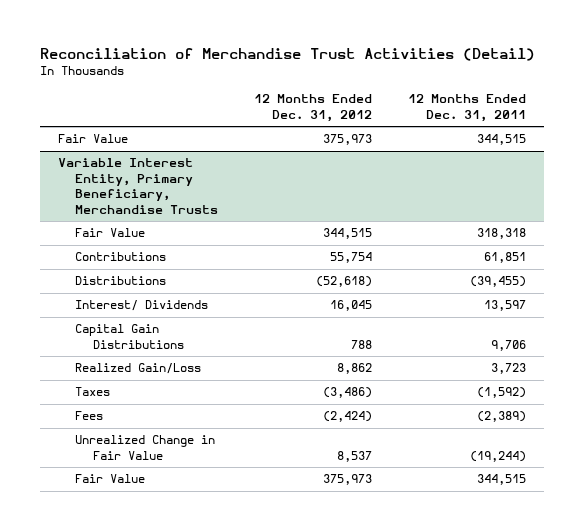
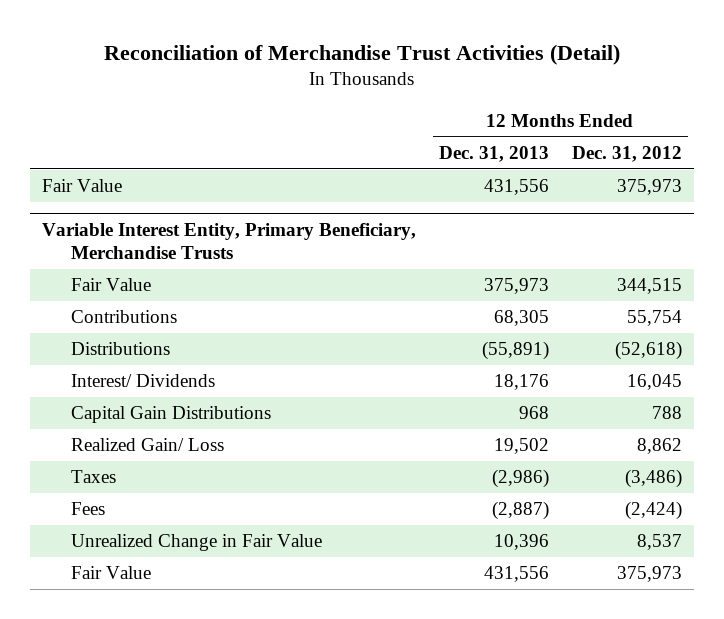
- | 12 Months Ended Dec. 31, 2012 | 12 Months Ended Dec. 31, 2011
+ | 12 Months Ended Dec. 31, 2013 | 12 Months Ended Dec. 31, 2012
@ Variable Interest Entity, Primary Beneficiary, Merchandise Trusts
- Realized Gain/Loss | 8,862 | 3,723
+ Realized Gain/ Loss | 19,502 | 8,862

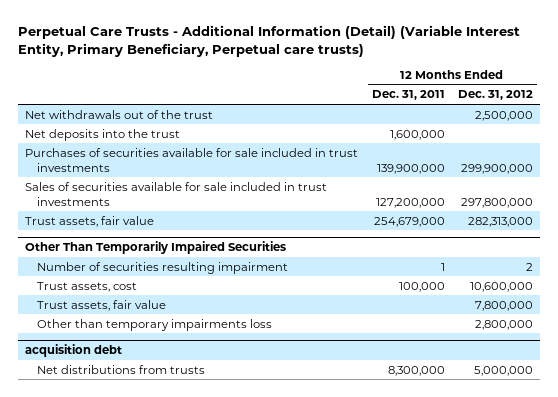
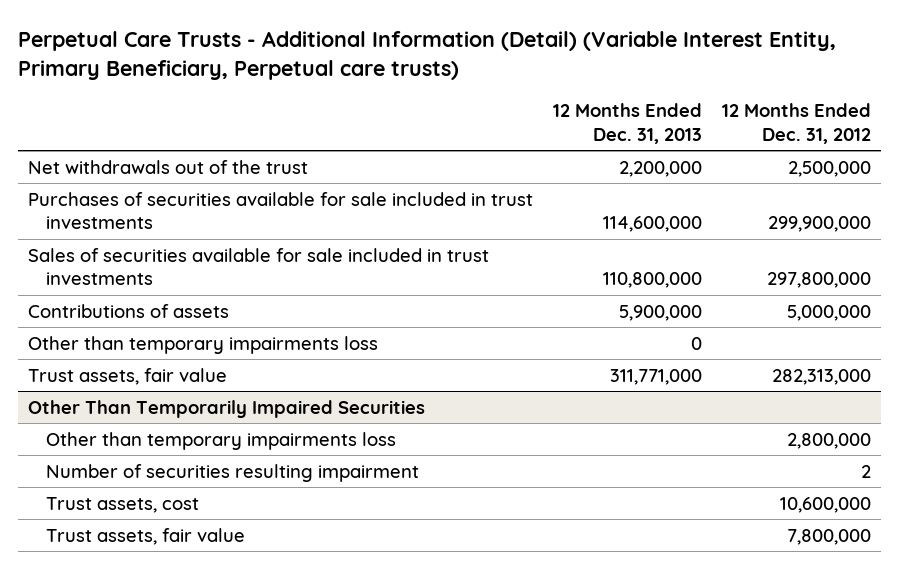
- | 12 Months Ended Dec. 31, 2011 | 12 Months Ended Dec. 31, 2012
+ | 12 Months Ended Dec. 31, 2013 | 12 Months Ended Dec. 31, 2012
- Net deposits into the trust | 1,600,000 |
+ Contributions of assets | 5,900,000 | 5,000,000
+ Other than temporary impairments loss | 0 |
@ Other Than Temporarily Impaired Securities
moved up: Other than temporary impairments loss | | 2,800,000
- acquisition debt
- Net distributions from trusts | 8,300,000 | 5,000,000

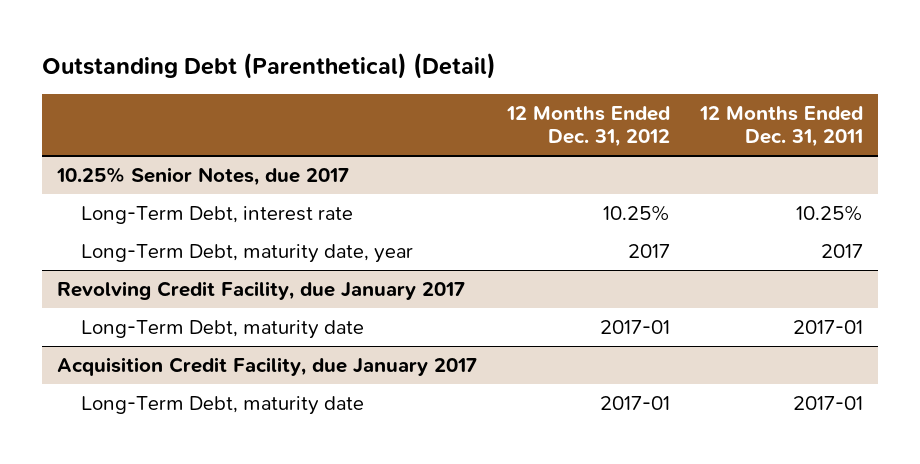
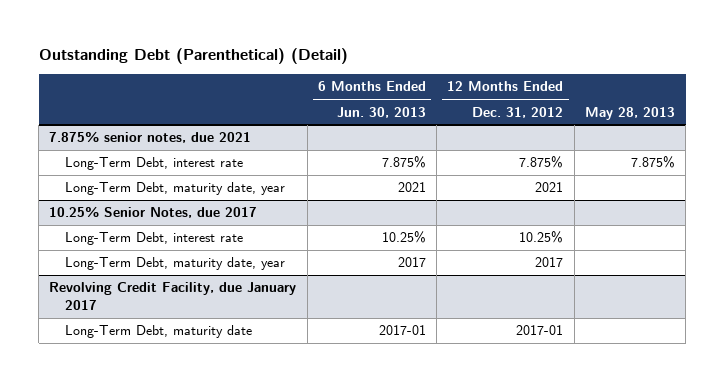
- | 12 Months Ended Dec. 31, 2012 | 12 Months Ended Dec. 31, 2011
+ | 6 Months Ended Jun. 30, 2013 | 12 Months Ended Dec. 31, 2012 | May 28, 2013
+ 7.875% senior notes, due 2021
+ Long-Term Debt, interest rate | 7.875% | 7.875% | 7.875%
+ Long-Term Debt, maturity date, year | 2021 | 2021 |
- Acquisition Credit Facility, due January 2017
- Long-Term Debt, maturity date | 2017-01 | 2017-01

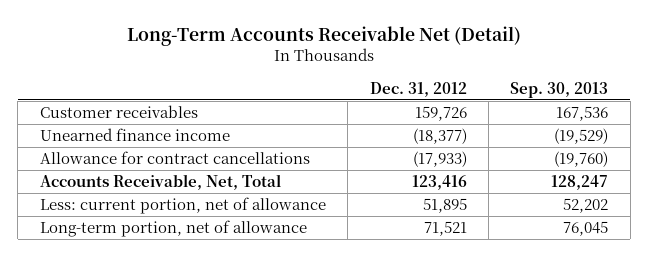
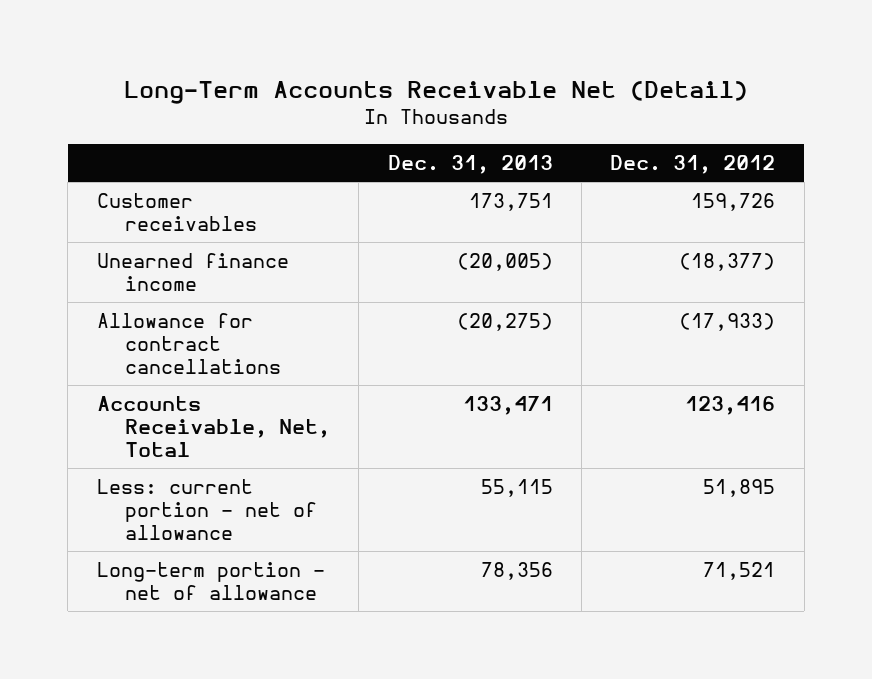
- | Dec. 31, 2012 | Sep. 30, 2013
+ | Dec. 31, 2013 | Dec. 31, 2012
- Less: current portion, net of allowance | 51,895 | 52,202
- Long-term portion, net of allowance | 71,521 | 76,045
+ Less: current portion - net of allowance | 55,115 | 51,895
+ Long-term portion - net of allowance | 78,356 | 71,521

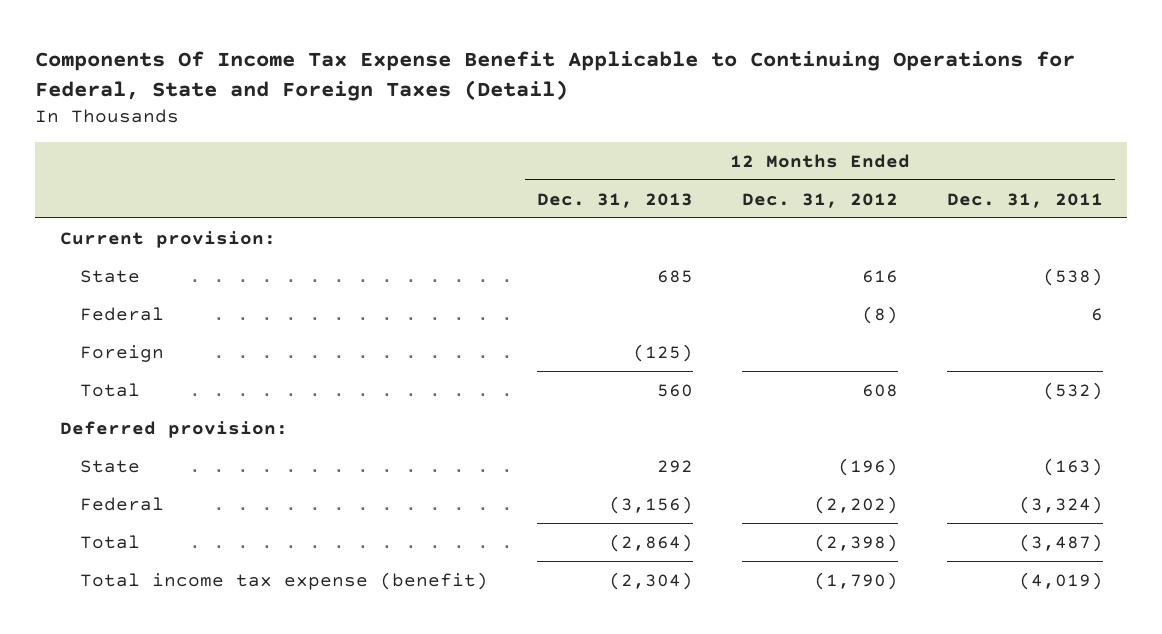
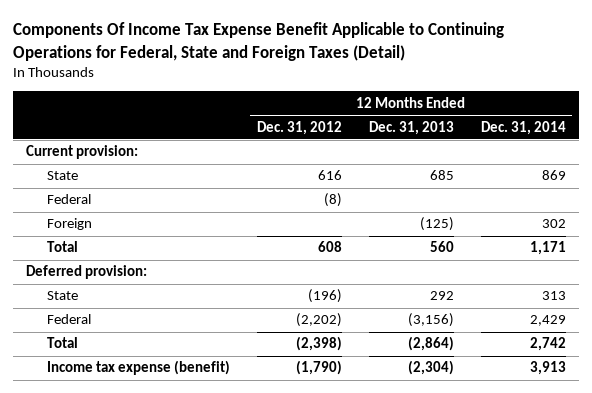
- | 12 Months Ended Dec. 31, 2013 | 12 Months Ended Dec. 31, 2012 | 12 Months Ended Dec. 31, 2011
+ | 12 Months Ended Dec. 31, 2012 | 12 Months Ended Dec. 31, 2013 | 12 Months Ended Dec. 31, 2014
- Total income tax expense (benefit) | (2,304) | (1,790) | (4,019)
+ Income tax expense (benefit) | (1,790) | (2,304) | 3,913

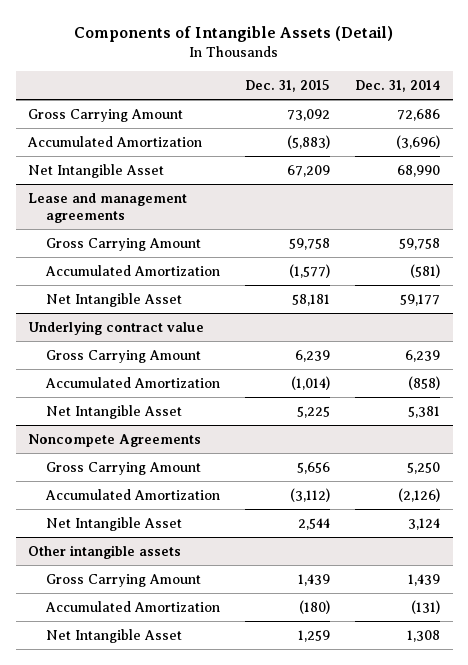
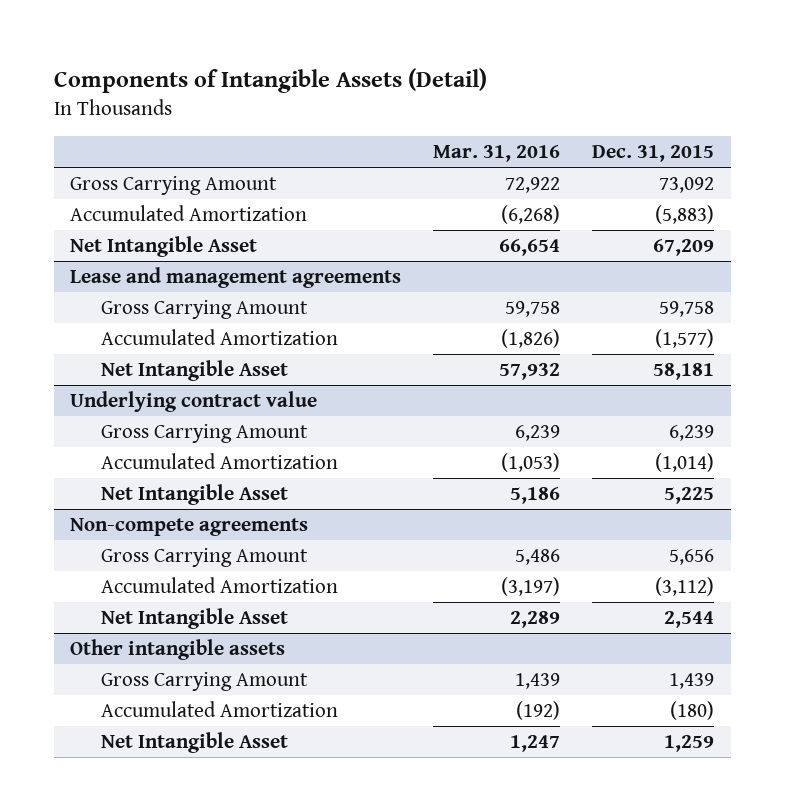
- | Dec. 31, 2015 | Dec. 31, 2014
+ | Mar. 31, 2016 | Dec. 31, 2015
- Noncompete Agreements
+ Non-compete agreements

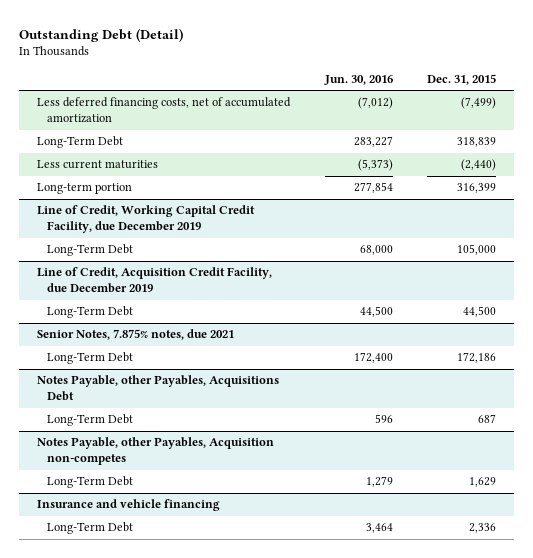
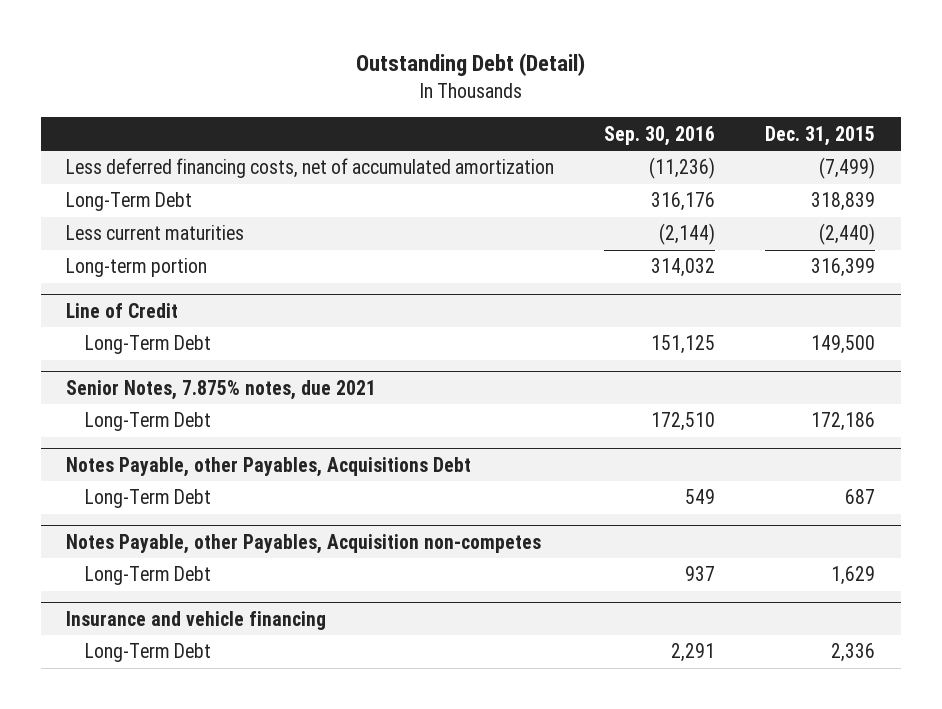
- | Jun. 30, 2016 | Dec. 31, 2015
+ | Sep. 30, 2016 | Dec. 31, 2015
- Line of Credit, Working Capital Credit Facility, due December 2019
- Long-Term Debt | 68,000 | 105,000
- Line of Credit, Acquisition Credit Facility, due December 2019
- Long-Term Debt | 44,500 | 44,500
+ Line of Credit
+ Long-Term Debt | 151,125 | 149,500

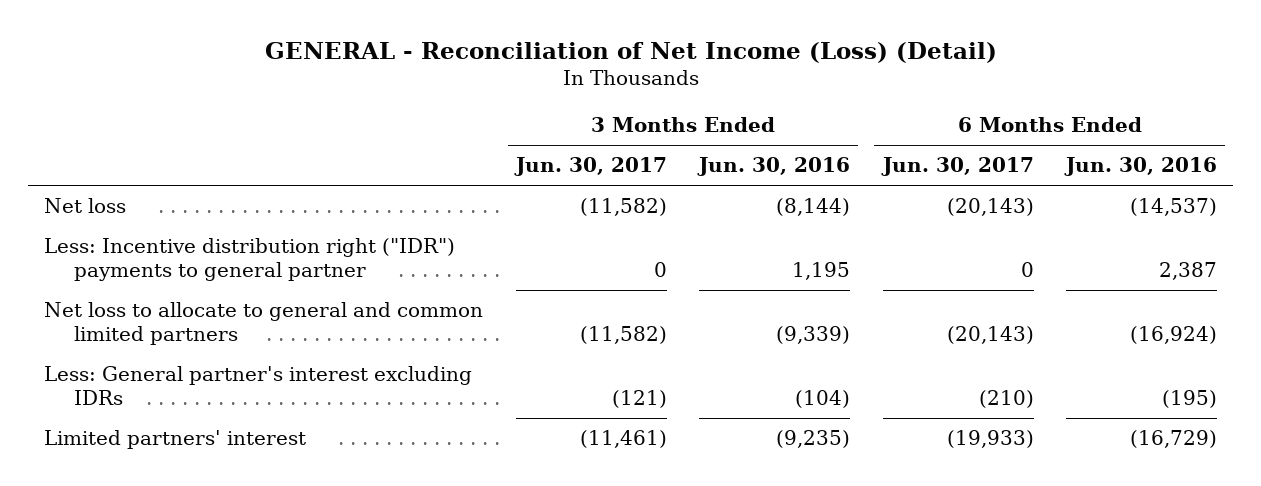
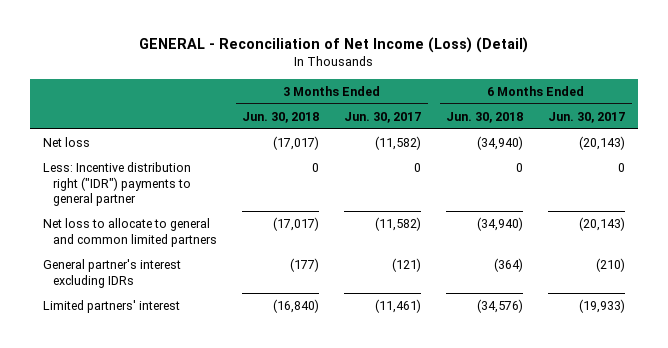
- | 3 Months Ended Jun. 30, 2017 | 3 Months Ended Jun. 30, 2016 | 6 Months Ended Jun. 30, 2017 | 6 Months Ended Jun. 30, 2016
+ | 3 Months Ended Jun. 30, 2018 | 3 Months Ended Jun. 30, 2017 | 6 Months Ended Jun. 30, 2018 | 6 Months Ended Jun. 30, 2017
- Less: General partner's interest excluding IDRs | (121) | (104) | (210) | (195)
+ General partner's interest excluding IDRs | (177) | (121) | (364) | (210)

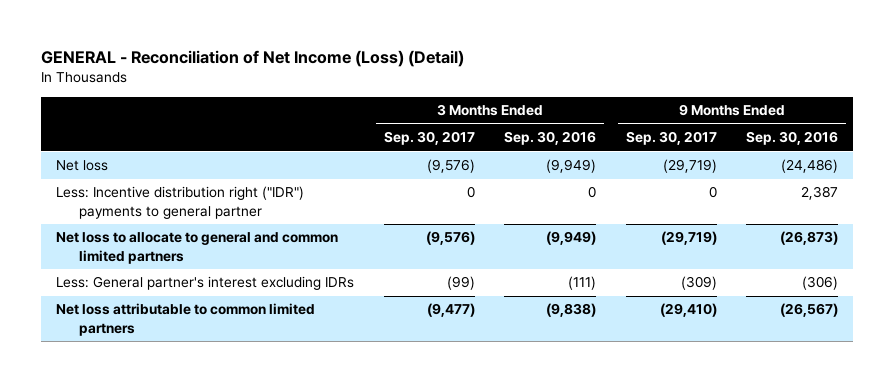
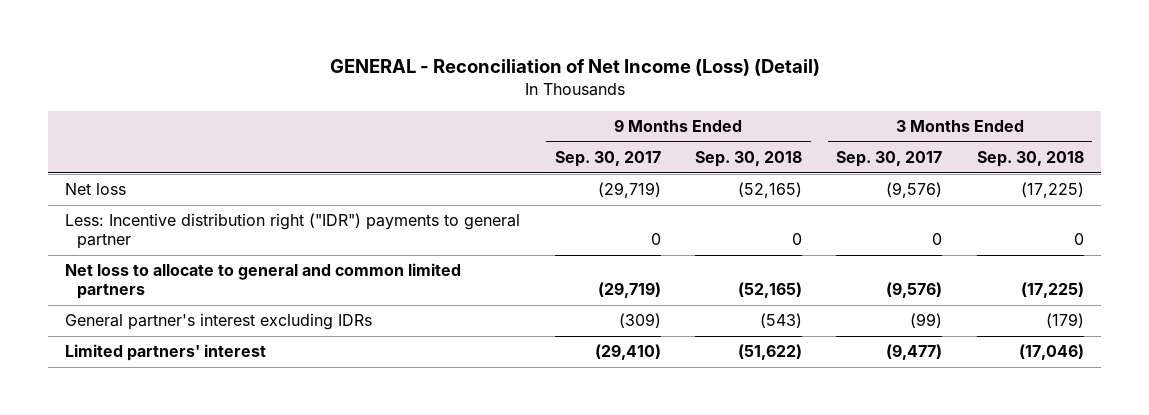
- | 3 Months Ended Sep. 30, 2017 | 3 Months Ended Sep. 30, 2016 | 9 Months Ended Sep. 30, 2017 | 9 Months Ended Sep. 30, 2016
+ | 9 Months Ended Sep. 30, 2017 | 9 Months Ended Sep. 30, 2018 | 3 Months Ended Sep. 30, 2017 | 3 Months Ended Sep. 30, 2018
- Less: General partner's interest excluding IDRs | (99) | (111) | (309) | (306)
- Net loss attributable to common limited partners | (9,477) | (9,838) | (29,410) | (26,567)
+ General partner's interest excluding IDRs | (309) | (543) | (99) | (179)
+ Limited partners' interest | (29,410) | (51,622) | (9,477) | (17,046)

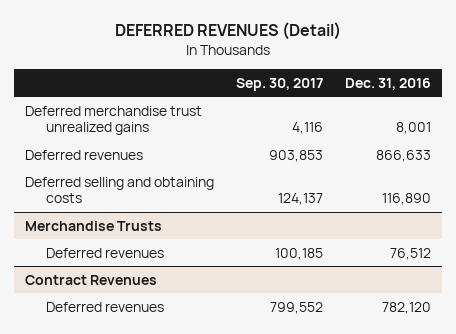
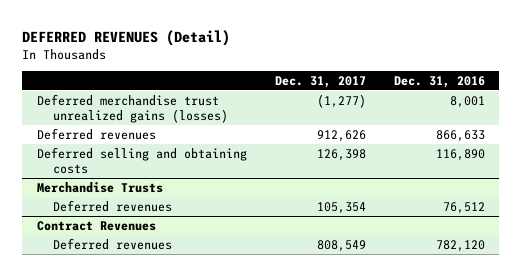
- | Sep. 30, 2017 | Dec. 31, 2016
+ | Dec. 31, 2017 | Dec. 31, 2016
- Deferred merchandise trust unrealized gains | 4,116 | 8,001
+ Deferred merchandise trust unrealized gains (losses) | (1,277) | 8,001

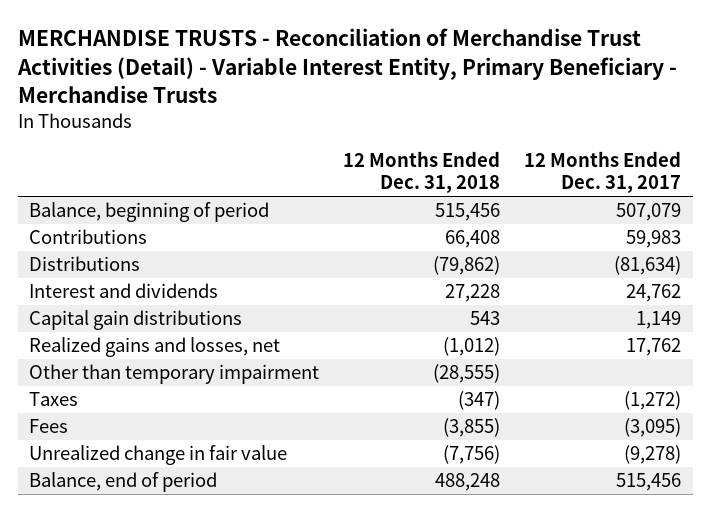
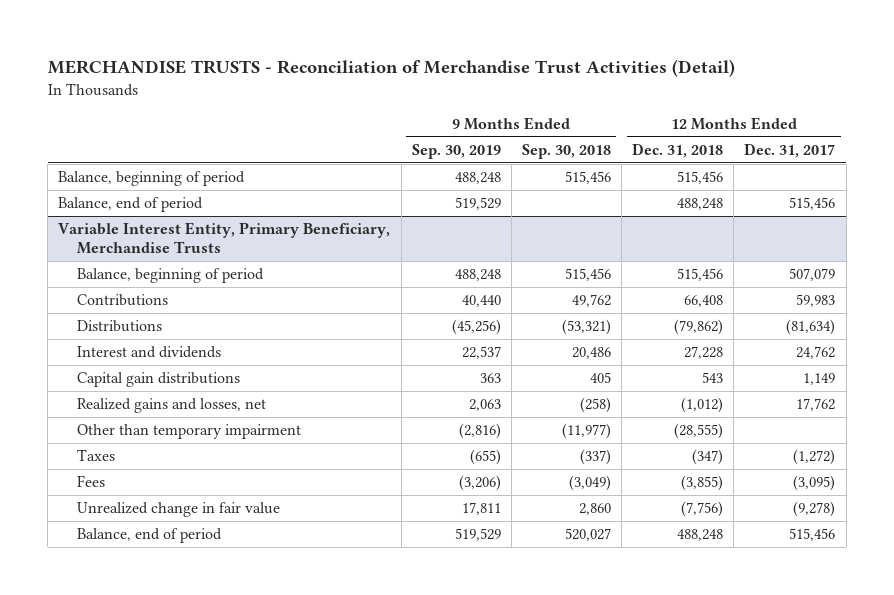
- MERCHANDISE TRUSTS - Reconciliation of Merchandise Trust Activities (Detail) - Variable Interest Entity, Primary Beneficiary - Merchandise Trusts
+ MERCHANDISE TRUSTS - Reconciliation of Merchandise Trust Activities (Detail)
- | 12 Months Ended Dec. 31, 2018 | 12 Months Ended Dec. 31, 2017
+ | 9 Months Ended Sep. 30, 2019 | 9 Months Ended Sep. 30, 2018 | 12 Months Ended Dec. 31, 2018 | 12 Months Ended Dec. 31, 2017
+ Balance, beginning of period | 488,248 | 515,456 | 515,456 |
+ Balance, end of period | 519,529 | | 488,248 | 515,456
+ Variable Interest Entity, Primary Beneficiary, Merchandise Trusts

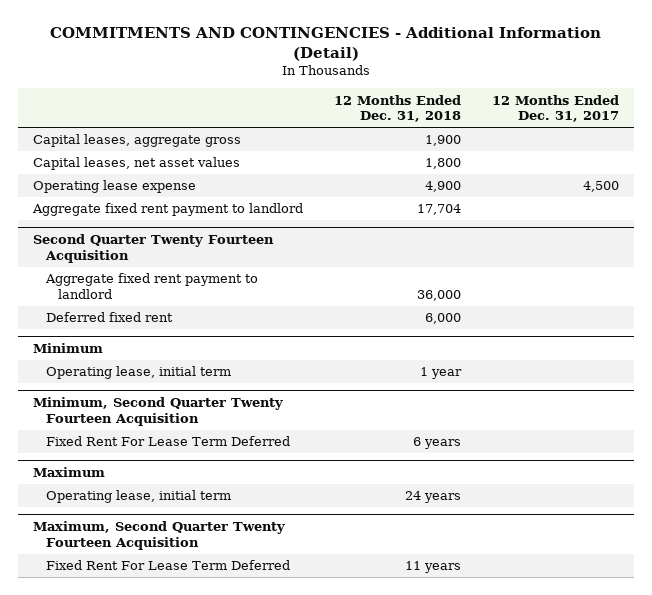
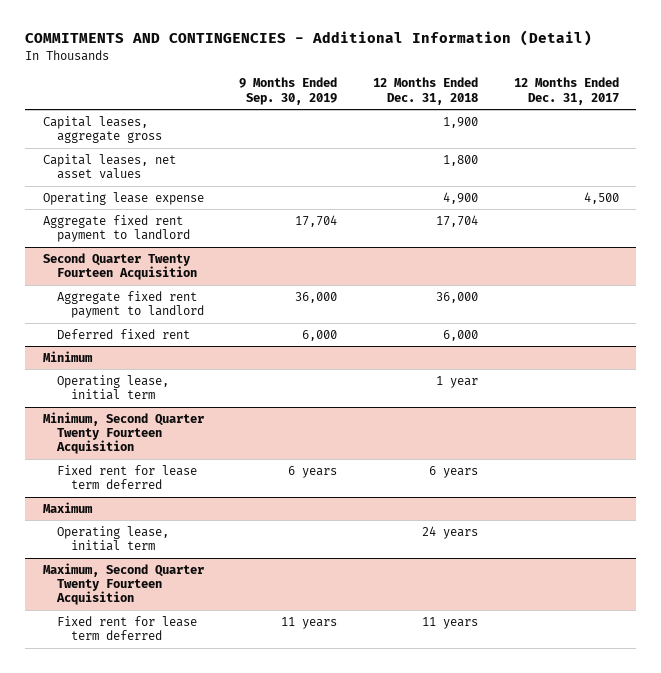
- | 12 Months Ended Dec. 31, 2018 | 12 Months Ended Dec. 31, 2017
+ | 9 Months Ended Sep. 30, 2019 | 12 Months Ended Dec. 31, 2018 | 12 Months Ended Dec. 31, 2017
@ Minimum, Second Quarter Twenty Fourteen Acquisition
- Fixed Rent For Lease Term Deferred | 6 years |
+ Fixed rent for lease term deferred | 6 years | 6 years |
@ Maximum, Second Quarter Twenty Fourteen Acquisition
- Fixed Rent For Lease Term Deferred | 11 years |
+ Fixed rent for lease term deferred | 11 years | 11 years |

